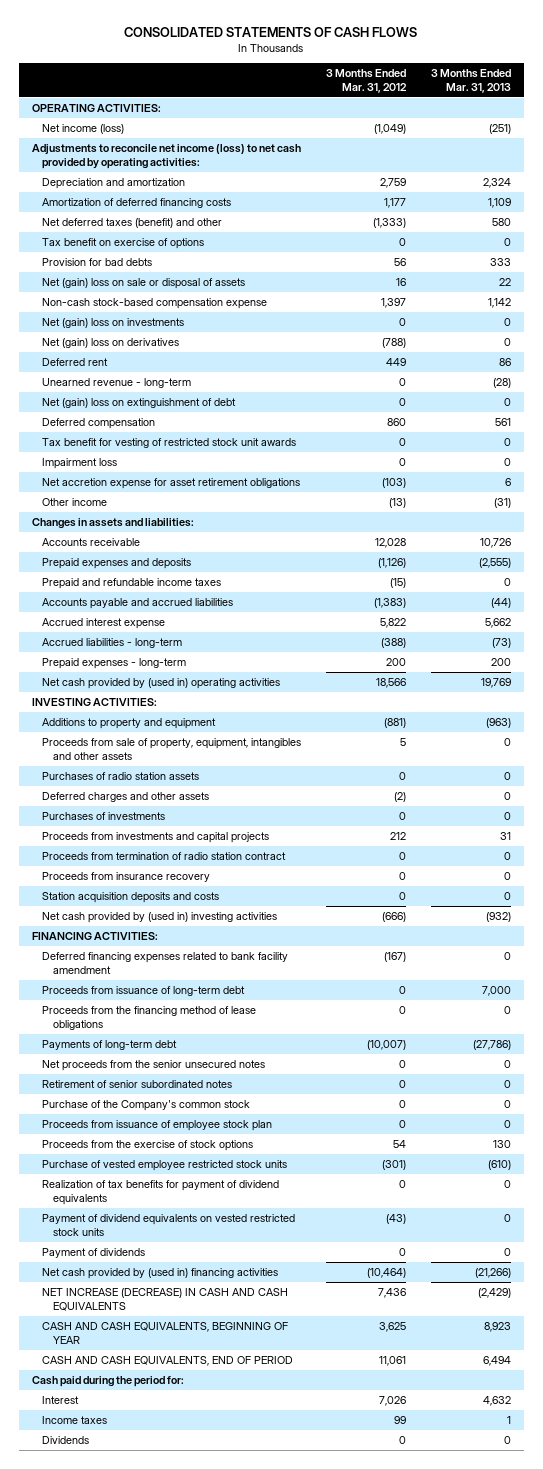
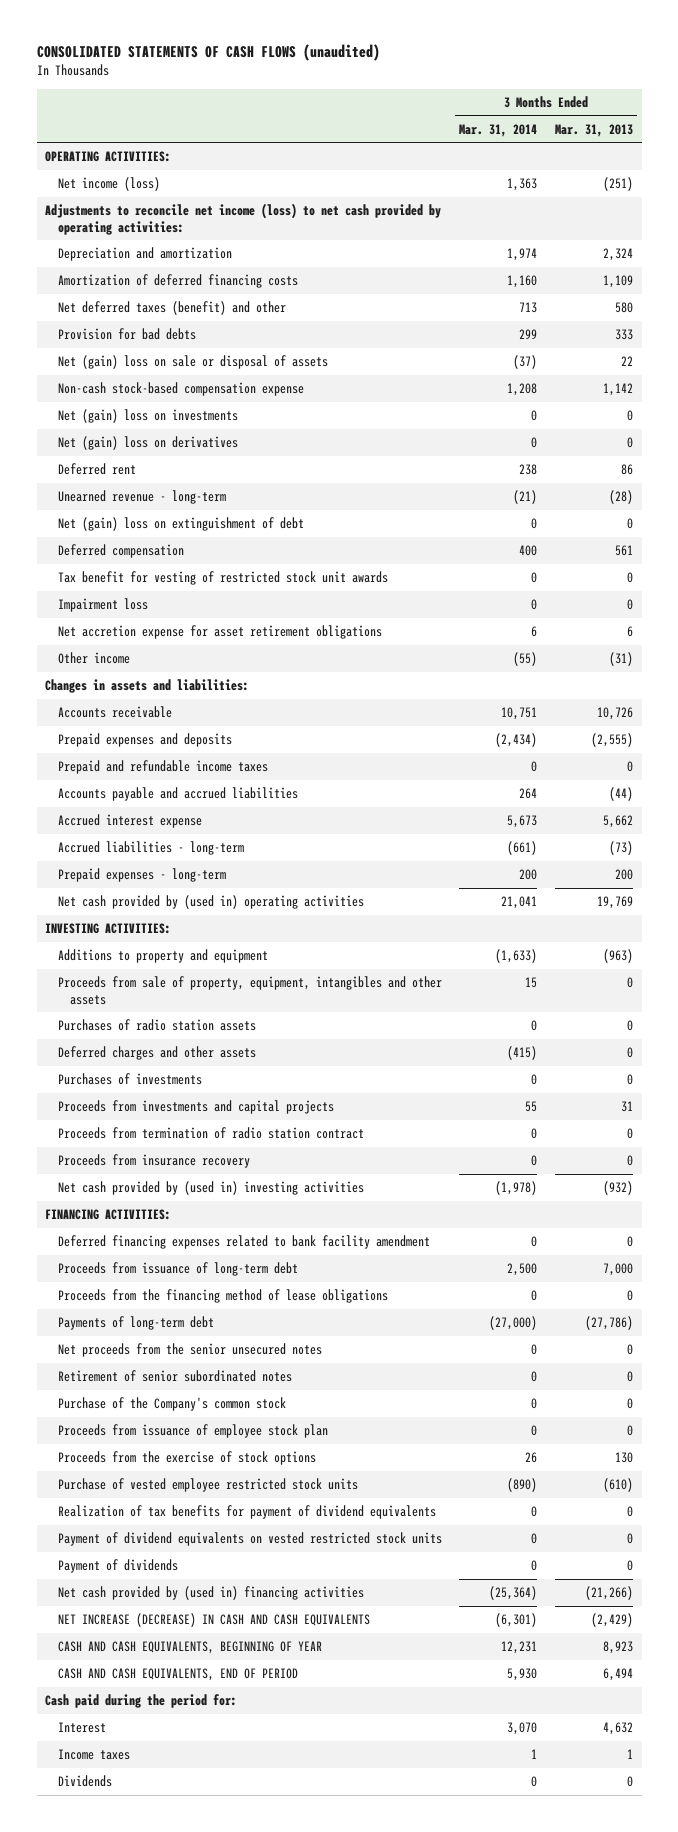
- CONSOLIDATED STATEMENTS OF CASH FLOWS
+ CONSOLIDATED STATEMENTS OF CASH FLOWS (unaudited)
- | 3 Months Ended Mar. 31, 2012 | 3 Months Ended Mar. 31, 2013
+ | 3 Months Ended Mar. 31, 2014 | 3 Months Ended Mar. 31, 2013
- Tax benefit on exercise of options | 0 | 0
- Station acquisition deposits and costs | 0 | 0

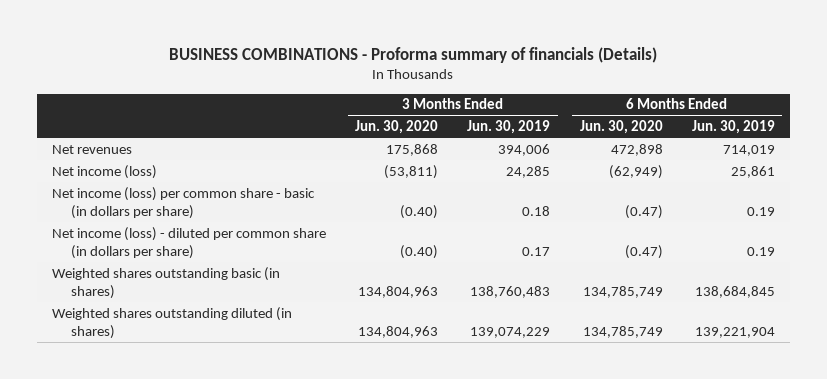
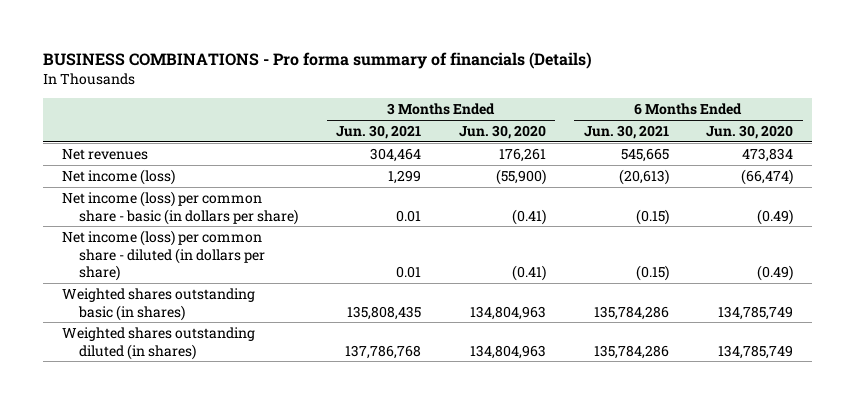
- BUSINESS COMBINATIONS - Proforma summary of financials (Details)
+ BUSINESS COMBINATIONS - Pro forma summary of financials (Details)
- | 3 Months Ended Jun. 30, 2020 | 3 Months Ended Jun. 30, 2019 | 6 Months Ended Jun. 30, 2020 | 6 Months Ended Jun. 30, 2019
+ | 3 Months Ended Jun. 30, 2021 | 3 Months Ended Jun. 30, 2020 | 6 Months Ended Jun. 30, 2021 | 6 Months Ended Jun. 30, 2020
- Net revenues | 175,868 | 394,006 | 472,898 | 714,019
- Net income (loss) | (53,811) | 24,285 | (62,949) | 25,861
- Net income (loss) per common share - basic (in dollars per share) | (0.40) | 0.18 | (0.47) | 0.19
- Net income (loss) - diluted per common share (in dollars per share) | (0.40) | 0.17 | (0.47) | 0.19
+ Net revenues | 304,464 | 176,261 | 545,665 | 473,834
+ Net income (loss) | 1,299 | (55,900) | (20,613) | (66,474)
+ Net income (loss) per common share - basic (in dollars per share) | 0.01 | (0.41) | (0.15) | (0.49)
+ Net income (loss) per common share - diluted (in dollars per share) | 0.01 | (0.41) | (0.15) | (0.49)

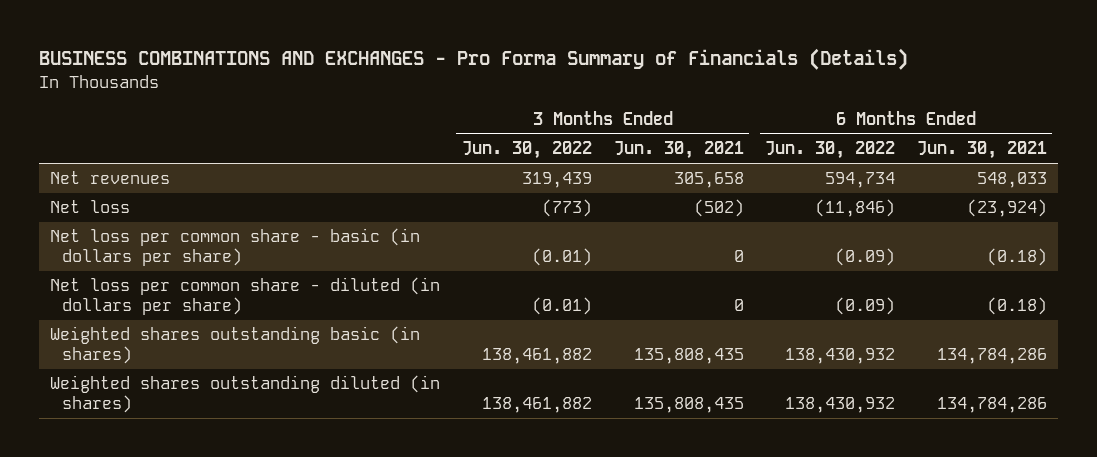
- BUSINESS COMBINATIONS - Pro forma summary of financials (Details)
+ BUSINESS COMBINATIONS AND EXCHANGES - Pro Forma Summary of Financials (Details)
- | 3 Months Ended Jun. 30, 2021 | 3 Months Ended Jun. 30, 2020 | 6 Months Ended Jun. 30, 2021 | 6 Months Ended Jun. 30, 2020
+ | 3 Months Ended Jun. 30, 2022 | 3 Months Ended Jun. 30, 2021 | 6 Months Ended Jun. 30, 2022 | 6 Months Ended Jun. 30, 2021
- Net revenues | 304,464 | 176,261 | 545,665 | 473,834
- Net income (loss) | 1,299 | (55,900) | (20,613) | (66,474)
- Net income (loss) per common share - basic (in dollars per share) | 0.01 | (0.41) | (0.15) | (0.49)
- Net income (loss) per common share - diluted (in dollars per share) | 0.01 | (0.41) | (0.15) | (0.49)
- Weighted shares outstanding basic (in shares) | 135,808,435 | 134,804,963 | 135,784,286 | 134,785,749
- Weighted shares outstanding diluted (in shares) | 137,786,768 | 134,804,963 | 135,784,286 | 134,785,749
+ Net revenues | 319,439 | 305,658 | 594,734 | 548,033
+ Net loss | (773) | (502) | (11,846) | (23,924)
+ Net loss per common share - basic (in dollars per share) | (0.01) | 0 | (0.09) | (0.18)
+ Net loss per common share - diluted (in dollars per share) | (0.01) | 0 | (0.09) | (0.18)
+ Weighted shares outstanding basic (in shares) | 138,461,882 | 135,808,435 | 138,430,932 | 134,784,286
+ Weighted shares outstanding diluted (in shares) | 138,461,882 | 135,808,435 | 138,430,932 | 134,784,286

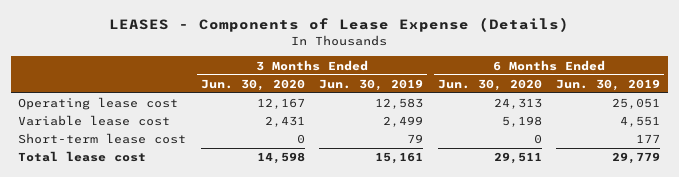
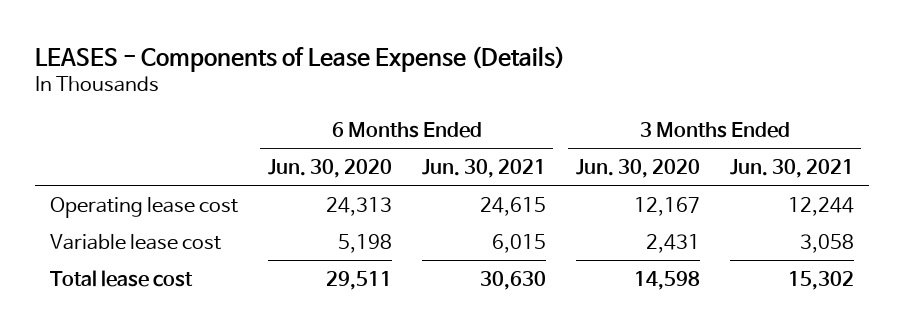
- | 3 Months Ended Jun. 30, 2020 | 3 Months Ended Jun. 30, 2019 | 6 Months Ended Jun. 30, 2020 | 6 Months Ended Jun. 30, 2019
+ | 6 Months Ended Jun. 30, 2020 | 6 Months Ended Jun. 30, 2021 | 3 Months Ended Jun. 30, 2020 | 3 Months Ended Jun. 30, 2021
- Short-term lease cost | 0 | 79 | 0 | 177

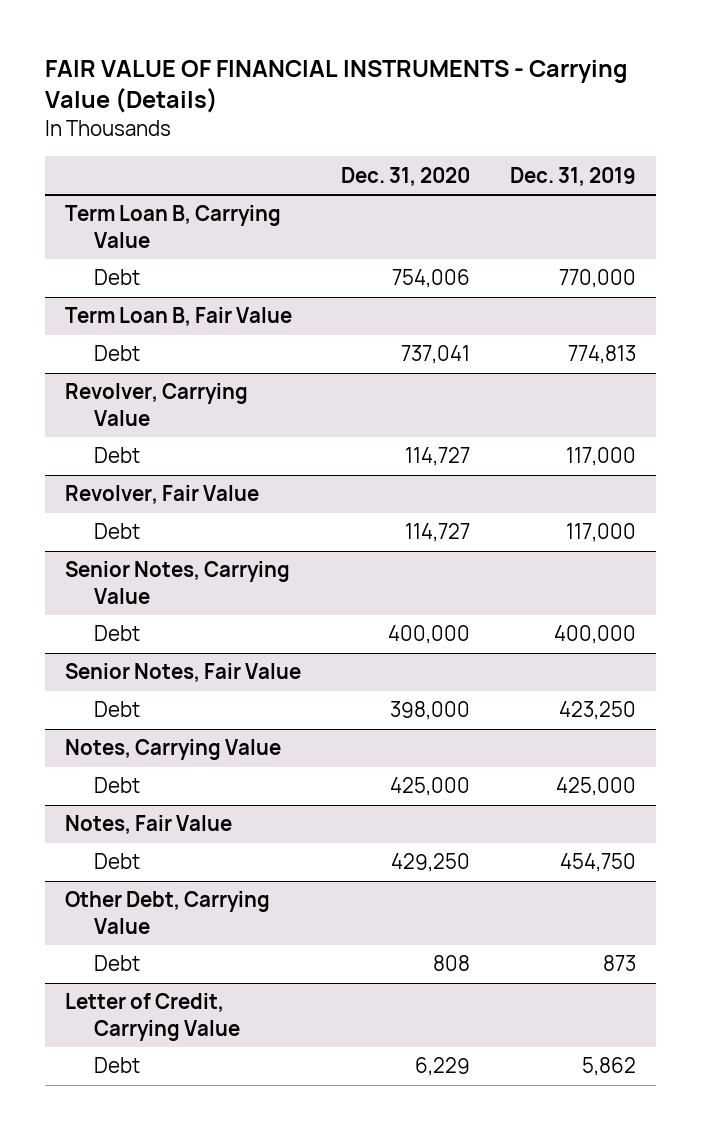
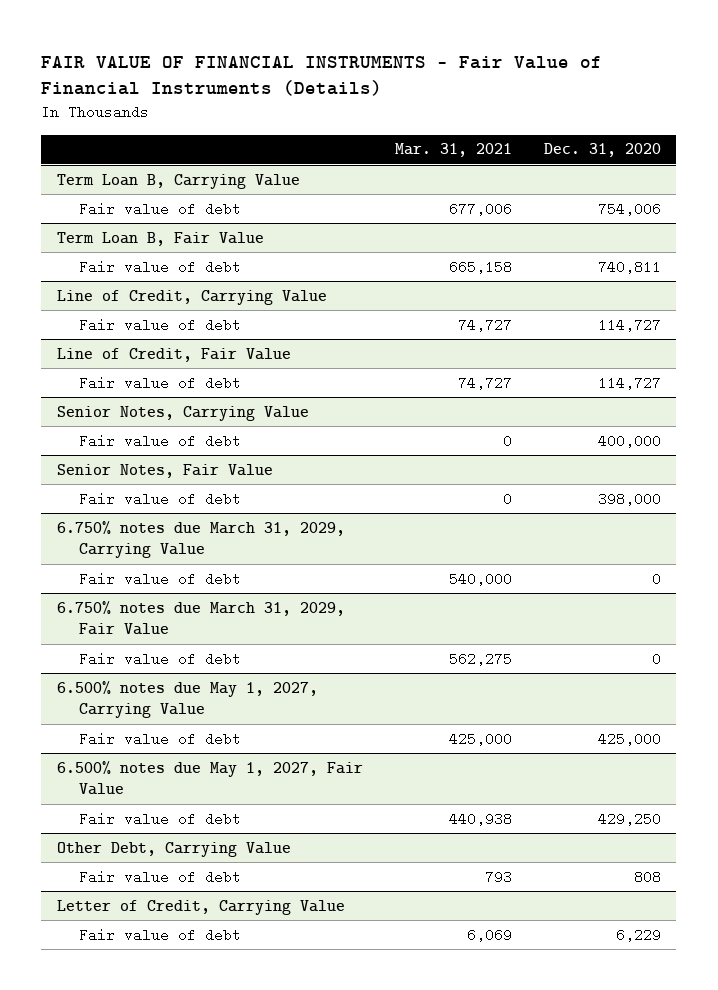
- FAIR VALUE OF FINANCIAL INSTRUMENTS - Carrying Value (Details)
+ FAIR VALUE OF FINANCIAL INSTRUMENTS - Fair Value of Financial Instruments (Details)
- | Dec. 31, 2020 | Dec. 31, 2019
+ | Mar. 31, 2021 | Dec. 31, 2020
@ Term Loan B, Carrying Value
- Debt | 754,006 | 770,000
+ Fair value of debt | 677,006 | 754,006
@ Term Loan B, Fair Value
- Debt | 737,041 | 774,813
- Revolver, Carrying Value
- Debt | 114,727 | 117,000
- Revolver, Fair Value
- Debt | 114,727 | 117,000
@ Term Loan B, Fair Value
+ Fair value of debt | 665,158 | 740,811
+ Line of Credit, Carrying Value
+ Fair value of debt | 74,727 | 114,727
+ Line of Credit, Fair Value
+ Fair value of debt | 74,727 | 114,727
@ Senior Notes, Carrying Value
- Debt | 400,000 | 400,000
+ Fair value of debt | 0 | 400,000
@ Senior Notes, Fair Value
- Debt | 398,000 | 423,250
- Notes, Carrying Value
- Debt | 425,000 | 425,000
- Notes, Fair Value
- Debt | 429,250 | 454,750
@ Senior Notes, Fair Value
+ Fair value of debt | 0 | 398,000
+ 6.750% notes due March 31, 2029, Carrying Value
+ Fair value of debt | 540,000 | 0
+ 6.750% notes due March 31, 2029, Fair Value
+ Fair value of debt | 562,275 | 0
+ 6.500% notes due May 1, 2027, Carrying Value
+ Fair value of debt | 425,000 | 425,000
+ 6.500% notes due May 1, 2027, Fair Value
+ Fair value of debt | 440,938 | 429,250
@ Other Debt, Carrying Value
- Debt | 808 | 873
+ Fair value of debt | 793 | 808
@ Letter of Credit, Carrying Value
- Debt | 6,229 | 5,862
+ Fair value of debt | 6,069 | 6,229

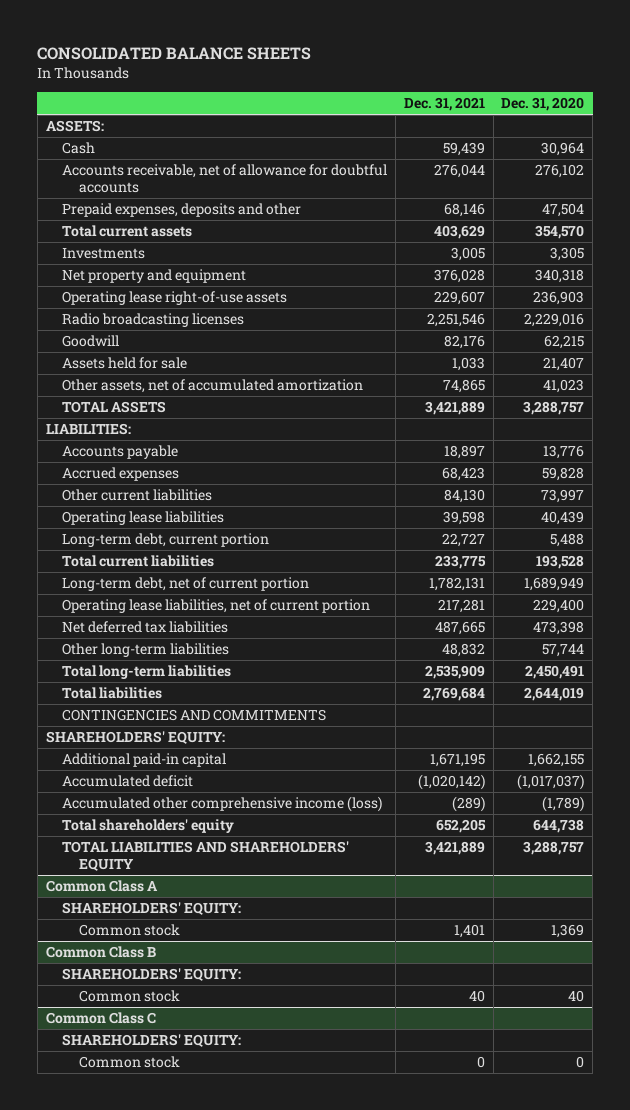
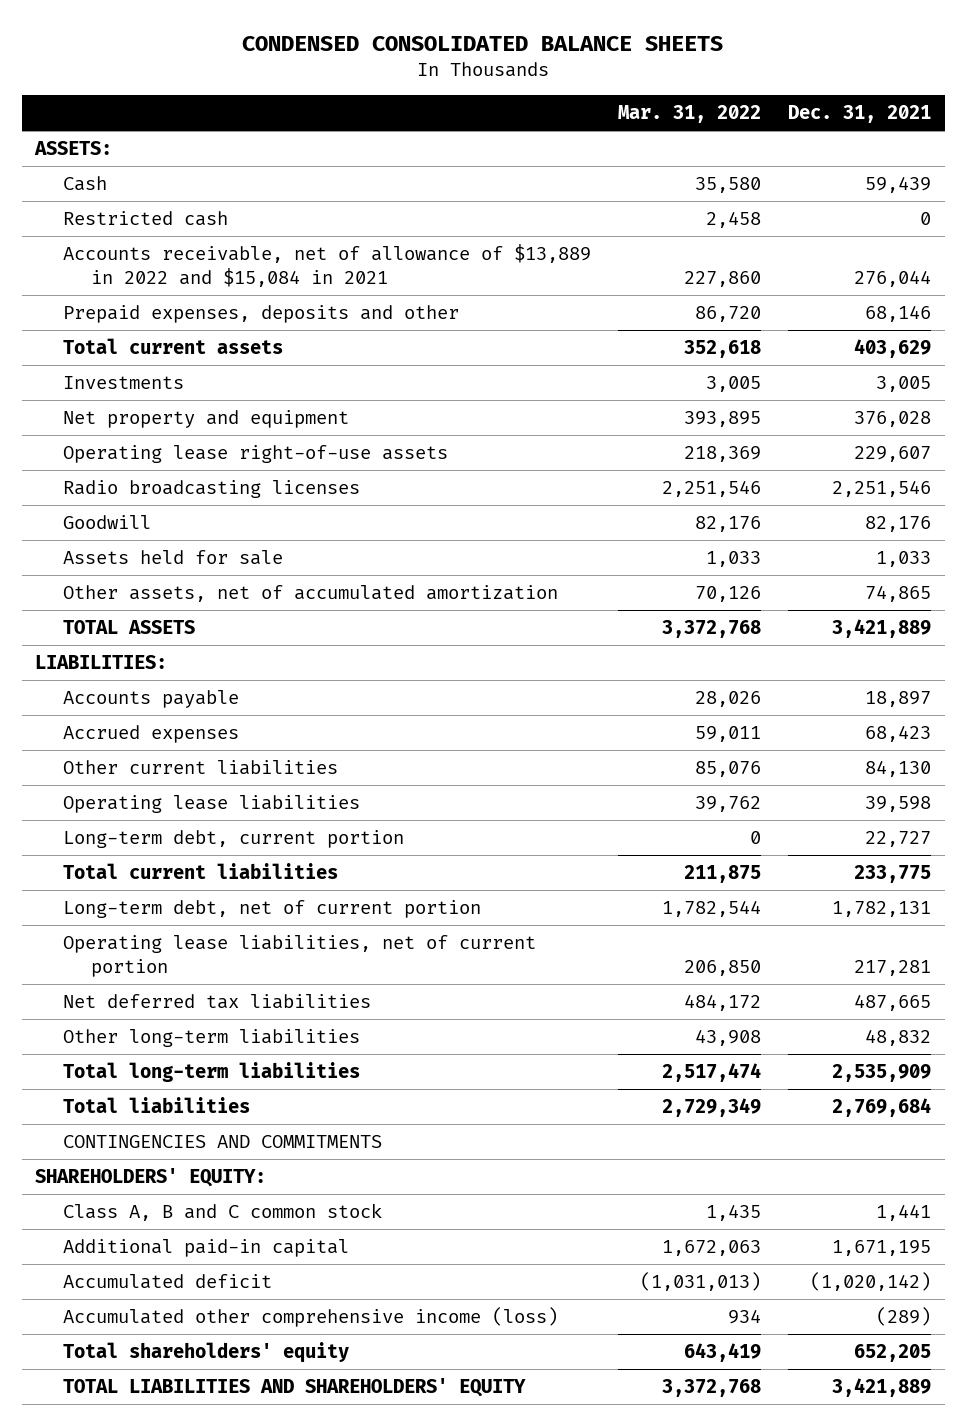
- CONSOLIDATED BALANCE SHEETS
+ CONDENSED CONSOLIDATED BALANCE SHEETS
- | Dec. 31, 2021 | Dec. 31, 2020
+ | Mar. 31, 2022 | Dec. 31, 2021
- Accounts receivable, net of allowance for doubtful accounts | 276,044 | 276,102
+ Restricted cash | 2,458 | 0
+ Accounts receivable, net of allowance of $13,889 in 2022 and $15,084 in 2021 | 227,860 | 276,044
+ Class A, B and C common stock | 1,435 | 1,441
- Common Class A
- SHAREHOLDERS' EQUITY:
- Common stock | 1,401 | 1,369
- Common Class B
- SHAREHOLDERS' EQUITY:
- Common stock | 40 | 40
- Common Class C
- SHAREHOLDERS' EQUITY:
- Common stock | 0 | 0

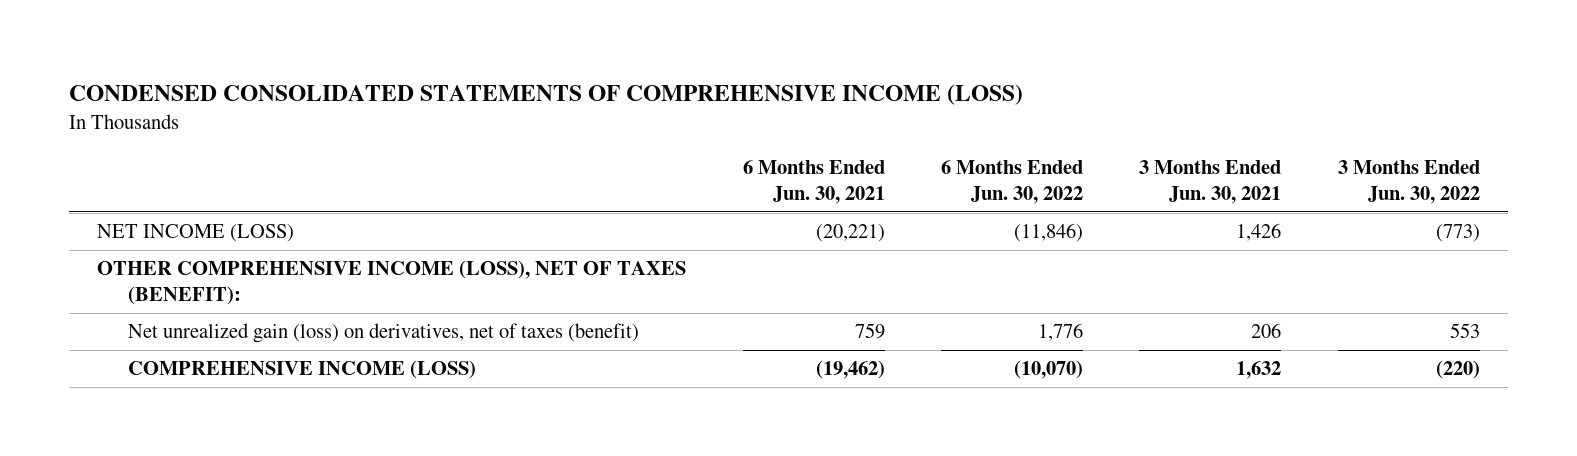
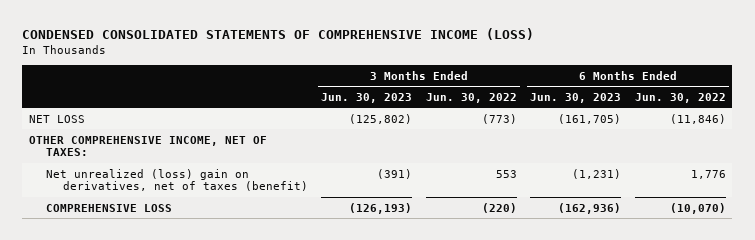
- | 6 Months Ended Jun. 30, 2021 | 6 Months Ended Jun. 30, 2022 | 3 Months Ended Jun. 30, 2021 | 3 Months Ended Jun. 30, 2022
+ | 3 Months Ended Jun. 30, 2023 | 3 Months Ended Jun. 30, 2022 | 6 Months Ended Jun. 30, 2023 | 6 Months Ended Jun. 30, 2022
- NET INCOME (LOSS) | (20,221) | (11,846) | 1,426 | (773)
- OTHER COMPREHENSIVE INCOME (LOSS), NET OF TAXES (BENEFIT):
- Net unrealized gain (loss) on derivatives, net of taxes (benefit) | 759 | 1,776 | 206 | 553
- COMPREHENSIVE INCOME (LOSS) | (19,462) | (10,070) | 1,632 | (220)
+ NET LOSS | (125,802) | (773) | (161,705) | (11,846)
+ OTHER COMPREHENSIVE INCOME, NET OF TAXES:
+ Net unrealized (loss) gain on derivatives, net of taxes (benefit) | (391) | 553 | (1,231) | 1,776
+ COMPREHENSIVE LOSS | (126,193) | (220) | (162,936) | (10,070)

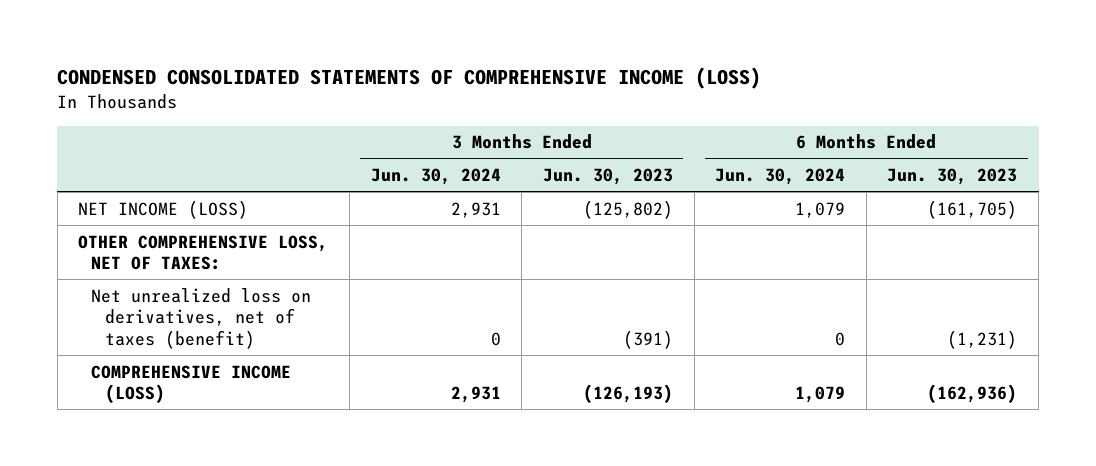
- | 3 Months Ended Jun. 30, 2023 | 3 Months Ended Jun. 30, 2022 | 6 Months Ended Jun. 30, 2023 | 6 Months Ended Jun. 30, 2022
+ | 3 Months Ended Jun. 30, 2024 | 3 Months Ended Jun. 30, 2023 | 6 Months Ended Jun. 30, 2024 | 6 Months Ended Jun. 30, 2023
- NET LOSS | (125,802) | (773) | (161,705) | (11,846)
- OTHER COMPREHENSIVE INCOME, NET OF TAXES:
- Net unrealized (loss) gain on derivatives, net of taxes (benefit) | (391) | 553 | (1,231) | 1,776
- COMPREHENSIVE LOSS | (126,193) | (220) | (162,936) | (10,070)
+ NET INCOME (LOSS) | 2,931 | (125,802) | 1,079 | (161,705)
+ OTHER COMPREHENSIVE LOSS, NET OF TAXES:
+ Net unrealized loss on derivatives, net of taxes (benefit) | 0 | (391) | 0 | (1,231)
+ COMPREHENSIVE INCOME (LOSS) | 2,931 | (126,193) | 1,079 | (162,936)

